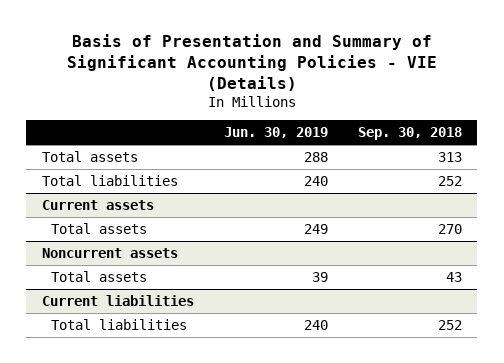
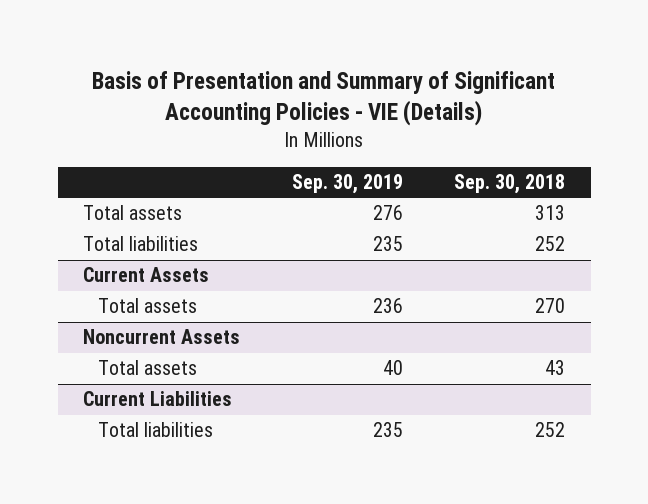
- | Jun. 30, 2019 | Sep. 30, 2018
+ | Sep. 30, 2019 | Sep. 30, 2018
- Current assets
+ Current Assets
- Noncurrent assets
+ Noncurrent Assets
- Current liabilities
+ Current Liabilities

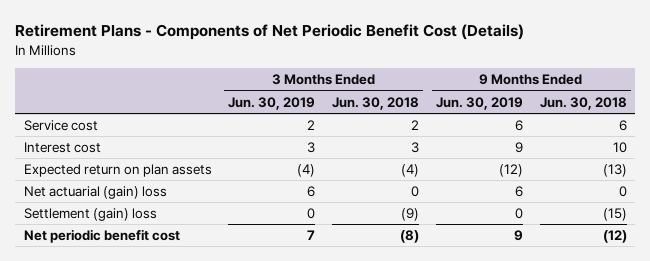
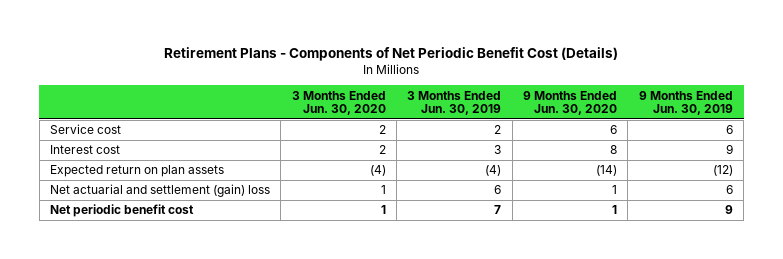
- | 3 Months Ended Jun. 30, 2019 | 3 Months Ended Jun. 30, 2018 | 9 Months Ended Jun. 30, 2019 | 9 Months Ended Jun. 30, 2018
+ | 3 Months Ended Jun. 30, 2020 | 3 Months Ended Jun. 30, 2019 | 9 Months Ended Jun. 30, 2020 | 9 Months Ended Jun. 30, 2019
- Net actuarial (gain) loss | 6 | 0 | 6 | 0
- Settlement (gain) loss | 0 | (9) | 0 | (15)
+ Net actuarial and settlement (gain) loss | 1 | 6 | 1 | 6

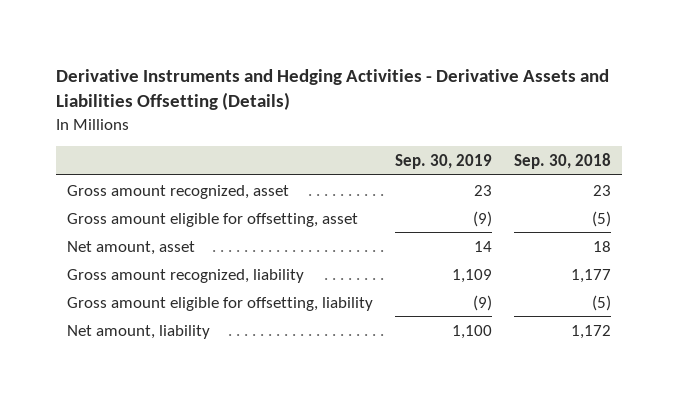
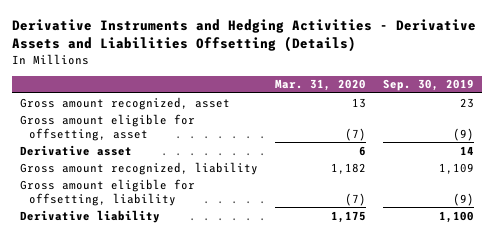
- | Sep. 30, 2019 | Sep. 30, 2018
+ | Mar. 31, 2020 | Sep. 30, 2019
- Net amount, asset | 14 | 18
+ Derivative asset | 6 | 14
- Net amount, liability | 1,100 | 1,172
+ Derivative liability | 1,175 | 1,100

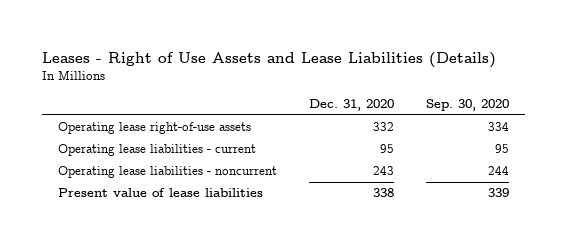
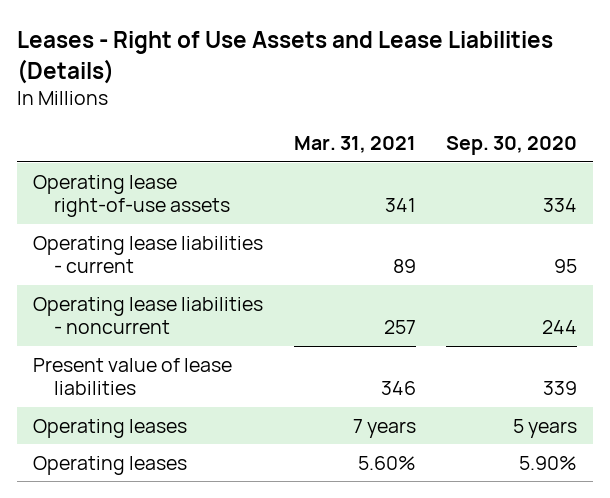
- | Dec. 31, 2020 | Sep. 30, 2020
+ | Mar. 31, 2021 | Sep. 30, 2020
+ Operating leases | 7 years | 5 years
+ Operating leases | 5.60% | 5.90%

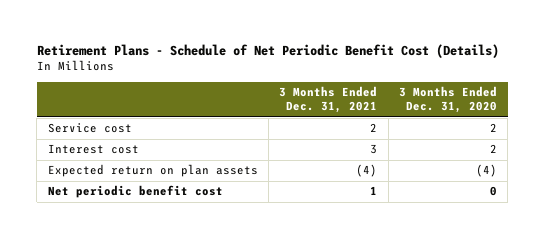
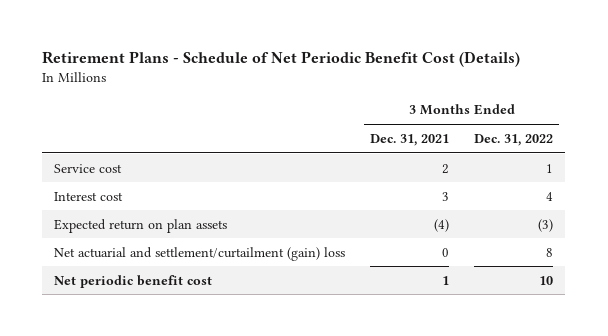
- | 3 Months Ended Dec. 31, 2021 | 3 Months Ended Dec. 31, 2020
+ | 3 Months Ended Dec. 31, 2021 | 3 Months Ended Dec. 31, 2022
+ Net actuarial and settlement/curtailment (gain) loss | 0 | 8

